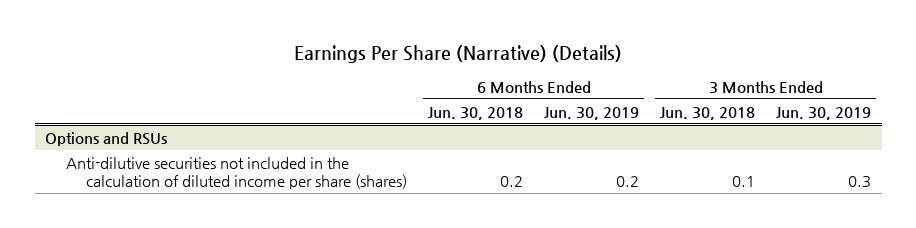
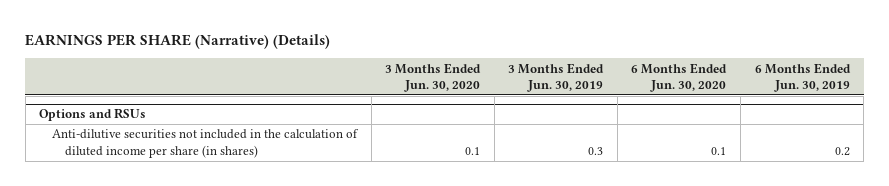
- Earnings Per Share (Narrative) (Details)
+ EARNINGS PER SHARE (Narrative) (Details)
- | 6 Months Ended Jun. 30, 2018 | 6 Months Ended Jun. 30, 2019 | 3 Months Ended Jun. 30, 2018 | 3 Months Ended Jun. 30, 2019
+ | 3 Months Ended Jun. 30, 2020 | 3 Months Ended Jun. 30, 2019 | 6 Months Ended Jun. 30, 2020 | 6 Months Ended Jun. 30, 2019
@ Options and RSUs
- Anti-dilutive securities not included in the calculation of diluted income per share (shares) | 0.2 | 0.2 | 0.1 | 0.3
+ Anti-dilutive securities not included in the calculation of diluted income per share (in shares) | 0.1 | 0.3 | 0.1 | 0.2

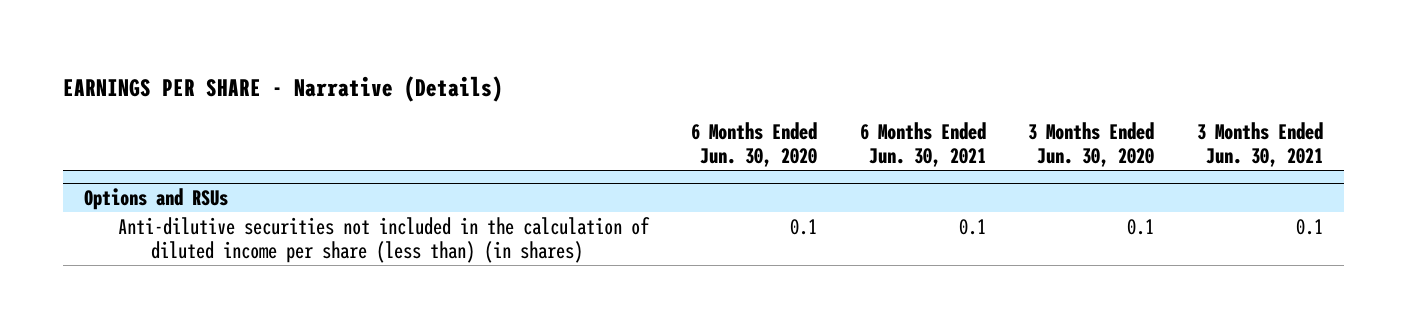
- EARNINGS PER SHARE (Narrative) (Details)
+ EARNINGS PER SHARE - Narrative (Details)
- | 3 Months Ended Jun. 30, 2020 | 3 Months Ended Jun. 30, 2019 | 6 Months Ended Jun. 30, 2020 | 6 Months Ended Jun. 30, 2019
+ | 6 Months Ended Jun. 30, 2020 | 6 Months Ended Jun. 30, 2021 | 3 Months Ended Jun. 30, 2020 | 3 Months Ended Jun. 30, 2021
@ Options and RSUs
- Anti-dilutive securities not included in the calculation of diluted income per share (in shares) | 0.1 | 0.3 | 0.1 | 0.2
+ Anti-dilutive securities not included in the calculation of diluted income per share (less than) (in shares) | 0.1 | 0.1 | 0.1 | 0.1

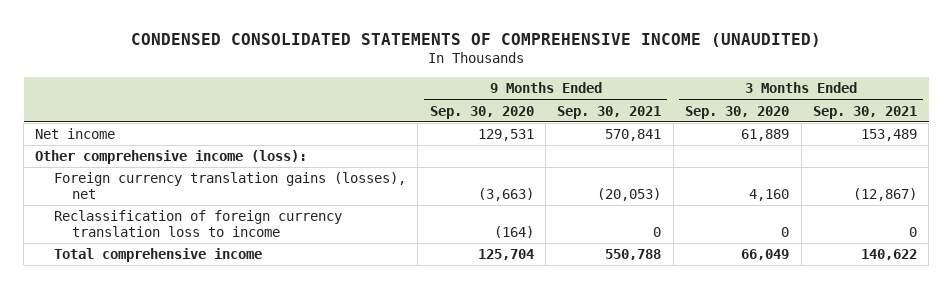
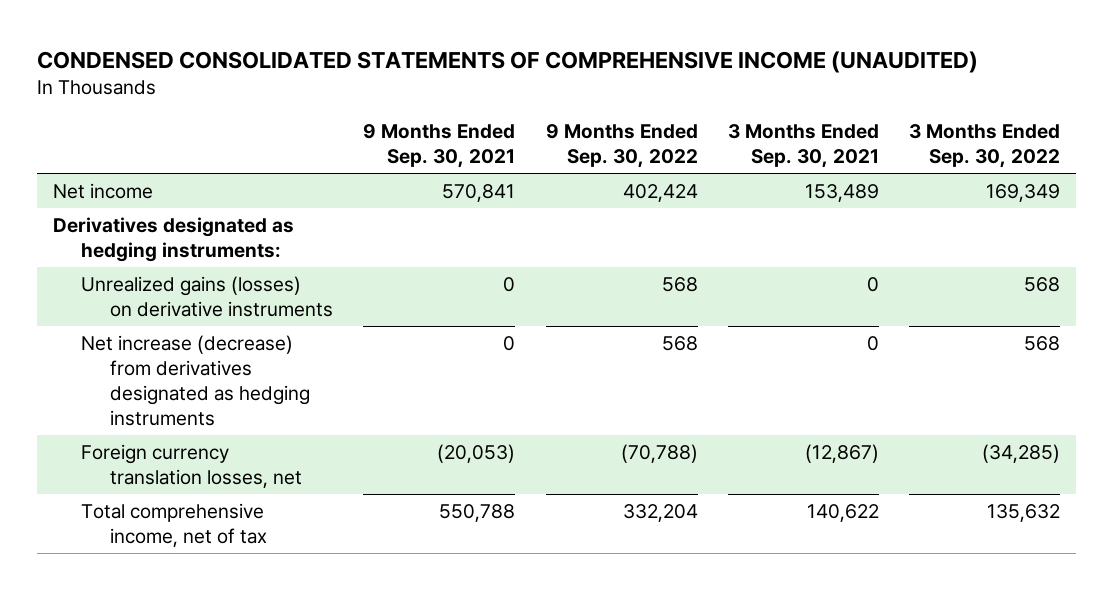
- | 9 Months Ended Sep. 30, 2020 | 9 Months Ended Sep. 30, 2021 | 3 Months Ended Sep. 30, 2020 | 3 Months Ended Sep. 30, 2021
+ | 9 Months Ended Sep. 30, 2021 | 9 Months Ended Sep. 30, 2022 | 3 Months Ended Sep. 30, 2021 | 3 Months Ended Sep. 30, 2022
- Other comprehensive income (loss):
- Foreign currency translation gains (losses), net | (3,663) | (20,053) | 4,160 | (12,867)
- Reclassification of foreign currency translation loss to income | (164) | 0 | 0 | 0
- Total comprehensive income | 125,704 | 550,788 | 66,049 | 140,622
+ Derivatives designated as hedging instruments:
+ Unrealized gains (losses) on derivative instruments | 0 | 568 | 0 | 568
+ Net increase (decrease) from derivatives designated as hedging instruments | 0 | 568 | 0 | 568
+ Foreign currency translation losses, net | (20,053) | (70,788) | (12,867) | (34,285)
+ Total comprehensive income, net of tax | 550,788 | 332,204 | 140,622 | 135,632

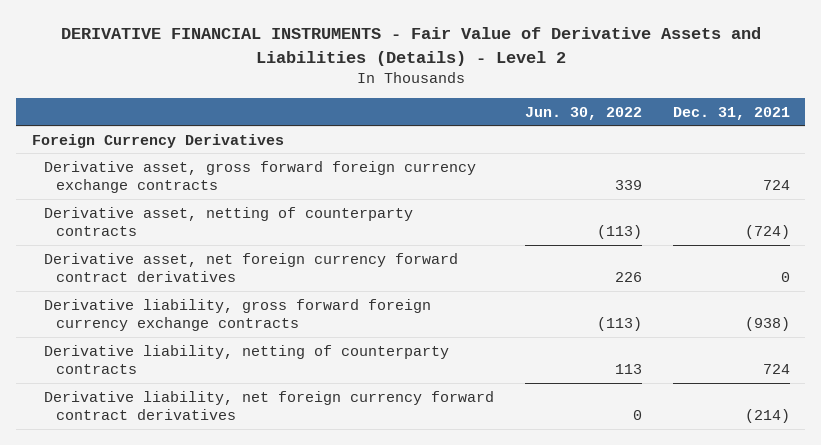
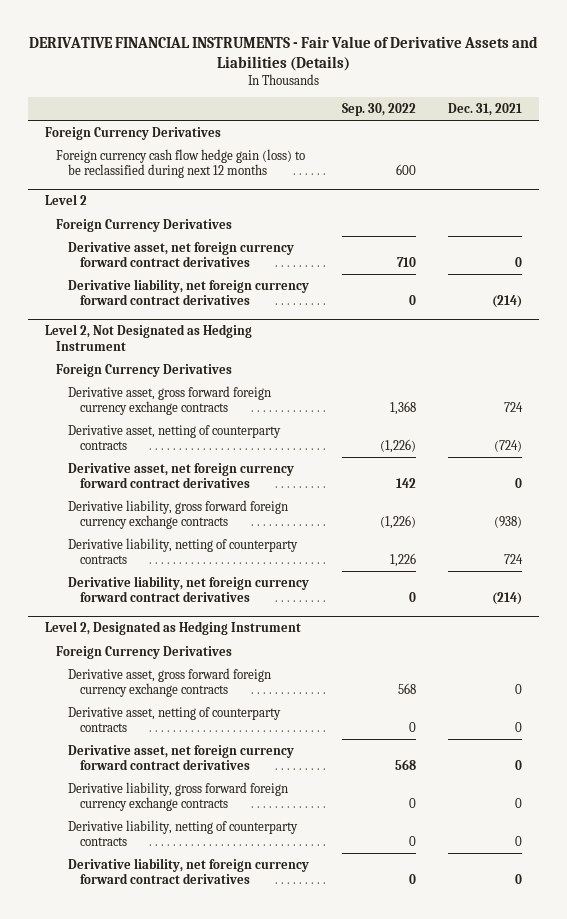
- DERIVATIVE FINANCIAL INSTRUMENTS - Fair Value of Derivative Assets and Liabilities (Details) - Level 2
+ DERIVATIVE FINANCIAL INSTRUMENTS - Fair Value of Derivative Assets and Liabilities (Details)
- | Jun. 30, 2022 | Dec. 31, 2021
+ | Sep. 30, 2022 | Dec. 31, 2021
+ Foreign currency cash flow hedge gain (loss) to be reclassified during next 12 months | 600 |
+ Level 2
+ Foreign Currency Derivatives
+ Derivative asset, net foreign currency forward contract derivatives | 710 | 0
+ Derivative liability, net foreign currency forward contract derivatives | 0 | (214)
+ Level 2, Not Designated as Hedging Instrument
+ Foreign Currency Derivatives
+ Level 2, Designated as Hedging Instrument
+ Foreign Currency Derivatives
+ Derivative asset, gross forward foreign currency exchange contracts | 568 | 0
+ Derivative asset, netting of counterparty contracts | 0 | 0
+ Derivative asset, net foreign currency forward contract derivatives | 568 | 0
+ Derivative liability, gross forward foreign currency exchange contracts | 0 | 0
+ Derivative liability, netting of counterparty contracts | 0 | 0
+ Derivative liability, net foreign currency forward contract derivatives | 0 | 0

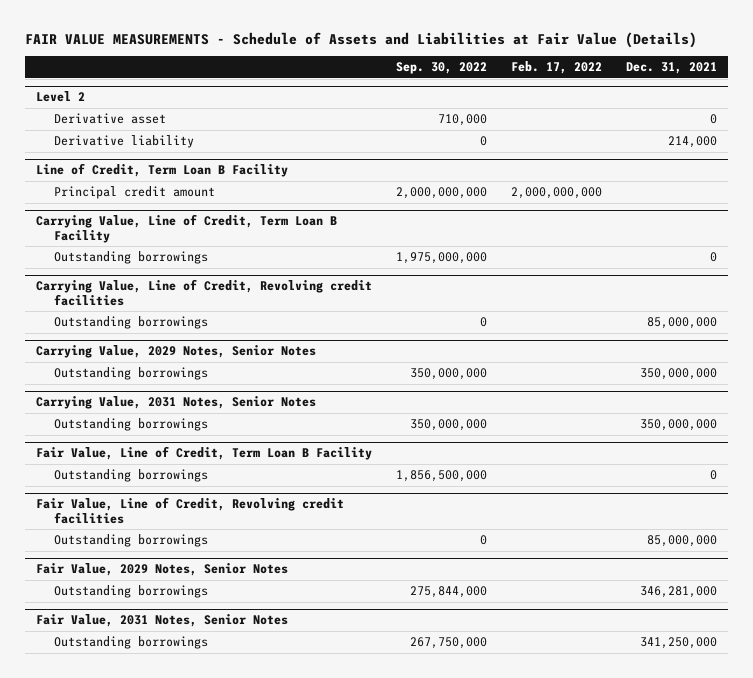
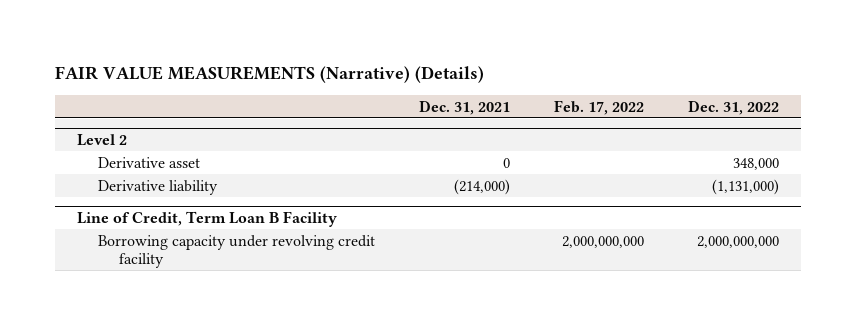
- FAIR VALUE MEASUREMENTS - Schedule of Assets and Liabilities at Fair Value (Details)
+ FAIR VALUE MEASUREMENTS (Narrative) (Details)
- | Sep. 30, 2022 | Feb. 17, 2022 | Dec. 31, 2021
+ | Dec. 31, 2021 | Feb. 17, 2022 | Dec. 31, 2022
@ Level 2
- Derivative liability | 0 | | 214,000
+ Derivative liability | (214,000) | | (1,131,000)
@ Line of Credit, Term Loan B Facility
- Principal credit amount | 2,000,000,000 | 2,000,000,000 |
- Carrying Value, Line of Credit, Term Loan B Facility
- Outstanding borrowings | 1,975,000,000 | | 0
- Carrying Value, Line of Credit, Revolving credit facilities
- Outstanding borrowings | 0 | | 85,000,000
- Carrying Value, 2029 Notes, Senior Notes
- Outstanding borrowings | 350,000,000 | | 350,000,000
- Carrying Value, 2031 Notes, Senior Notes
- Outstanding borrowings | 350,000,000 | | 350,000,000
- Fair Value, Line of Credit, Term Loan B Facility
- Outstanding borrowings | 1,856,500,000 | | 0
- Fair Value, Line of Credit, Revolving credit facilities
- Outstanding borrowings | 0 | | 85,000,000
- Fair Value, 2029 Notes, Senior Notes
- Outstanding borrowings | 275,844,000 | | 346,281,000
- Fair Value, 2031 Notes, Senior Notes
- Outstanding borrowings | 267,750,000 | | 341,250,000
@ Line of Credit, Term Loan B Facility
+ Borrowing capacity under revolving credit facility | | 2,000,000,000 | 2,000,000,000

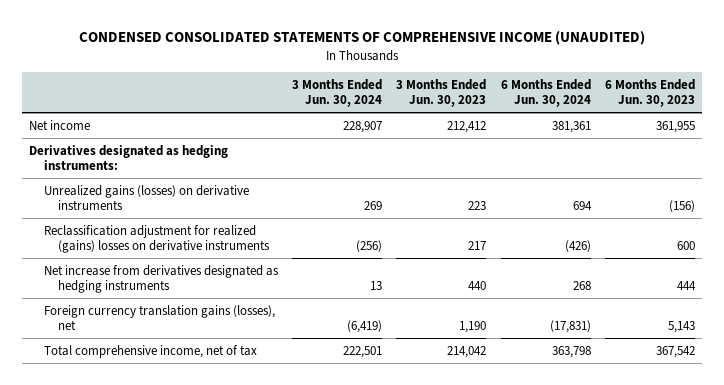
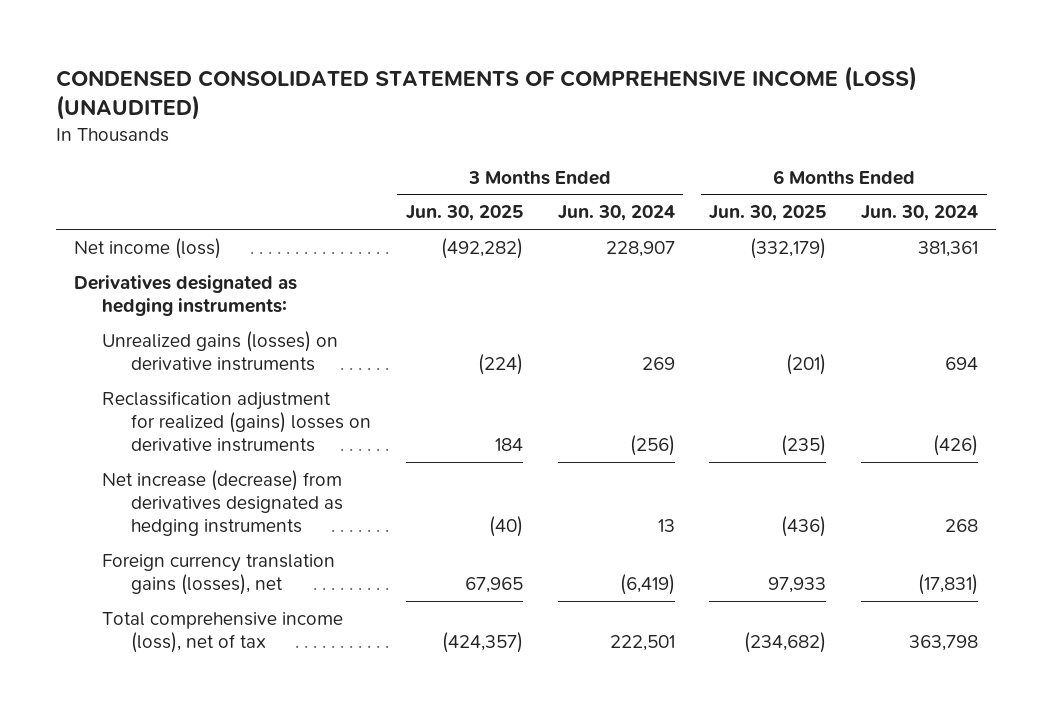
- CONDENSED CONSOLIDATED STATEMENTS OF COMPREHENSIVE INCOME (UNAUDITED)
+ CONDENSED CONSOLIDATED STATEMENTS OF COMPREHENSIVE INCOME (LOSS) (UNAUDITED)
- | 3 Months Ended Jun. 30, 2024 | 3 Months Ended Jun. 30, 2023 | 6 Months Ended Jun. 30, 2024 | 6 Months Ended Jun. 30, 2023
+ | 3 Months Ended Jun. 30, 2025 | 3 Months Ended Jun. 30, 2024 | 6 Months Ended Jun. 30, 2025 | 6 Months Ended Jun. 30, 2024
- Net income | 228,907 | 212,412 | 381,361 | 361,955
+ Net income (loss) | (492,282) | 228,907 | (332,179) | 381,361
- Net increase from derivatives designated as hedging instruments | 13 | 440 | 268 | 444
+ Net increase (decrease) from derivatives designated as hedging instruments | (40) | 13 | (436) | 268
- Total comprehensive income, net of tax | 222,501 | 214,042 | 363,798 | 367,542
+ Total comprehensive income (loss), net of tax | (424,357) | 222,501 | (234,682) | 363,798

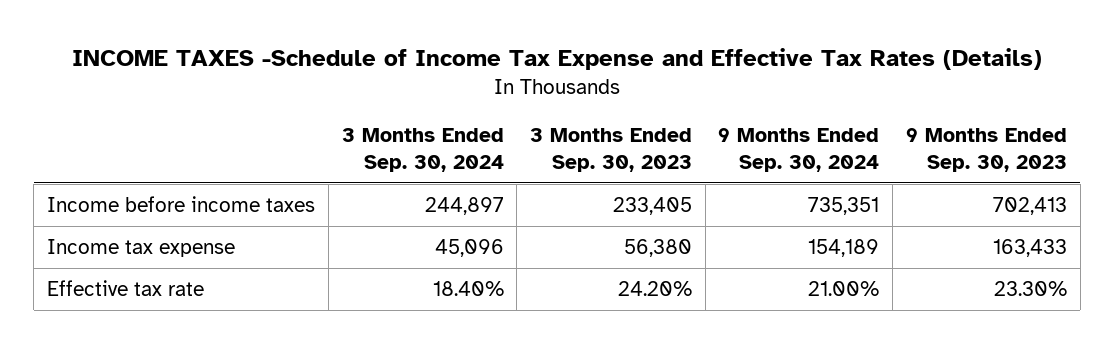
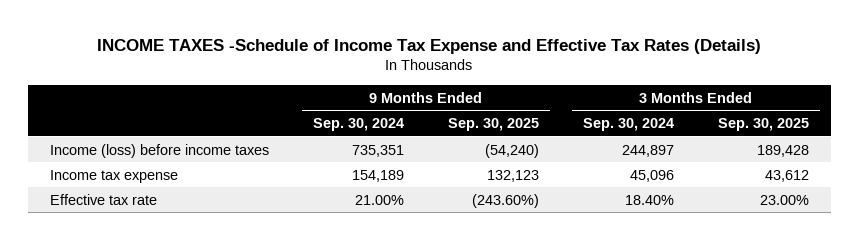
- | 3 Months Ended Sep. 30, 2024 | 3 Months Ended Sep. 30, 2023 | 9 Months Ended Sep. 30, 2024 | 9 Months Ended Sep. 30, 2023
+ | 9 Months Ended Sep. 30, 2024 | 9 Months Ended Sep. 30, 2025 | 3 Months Ended Sep. 30, 2024 | 3 Months Ended Sep. 30, 2025
- Income before income taxes | 244,897 | 233,405 | 735,351 | 702,413
+ Income (loss) before income taxes | 735,351 | (54,240) | 244,897 | 189,428

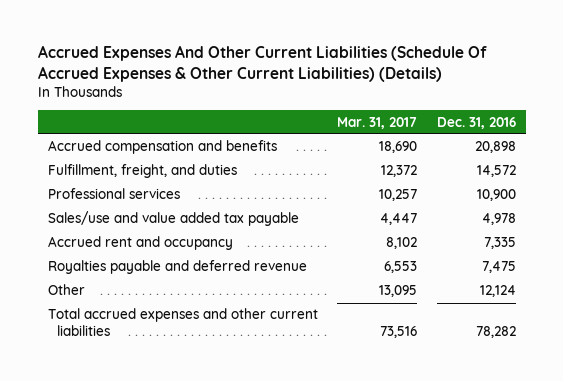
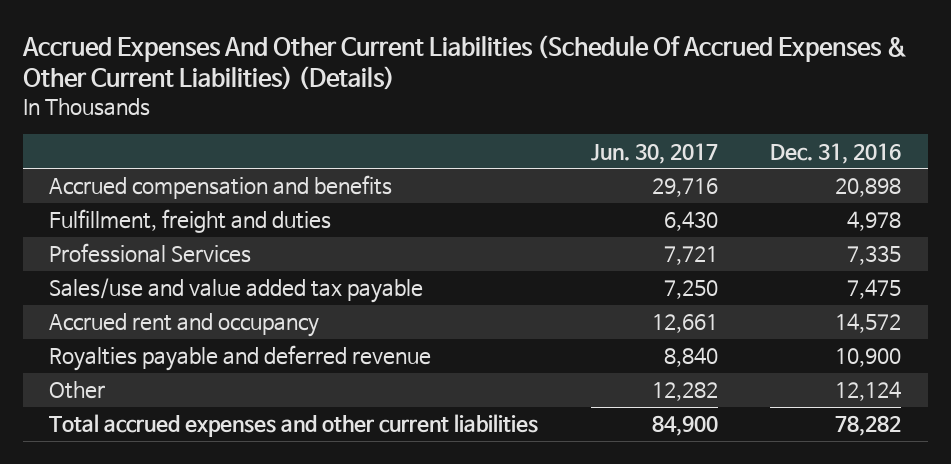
- | Mar. 31, 2017 | Dec. 31, 2016
+ | Jun. 30, 2017 | Dec. 31, 2016
- Fulfillment, freight, and duties | 12,372 | 14,572
- Professional services | 10,257 | 10,900
- Sales/use and value added tax payable | 4,447 | 4,978
- Accrued rent and occupancy | 8,102 | 7,335
- Royalties payable and deferred revenue | 6,553 | 7,475
+ Fulfillment, freight and duties | 6,430 | 4,978
+ Professional Services | 7,721 | 7,335
+ Sales/use and value added tax payable | 7,250 | 7,475
+ Accrued rent and occupancy | 12,661 | 14,572
+ Royalties payable and deferred revenue | 8,840 | 10,900

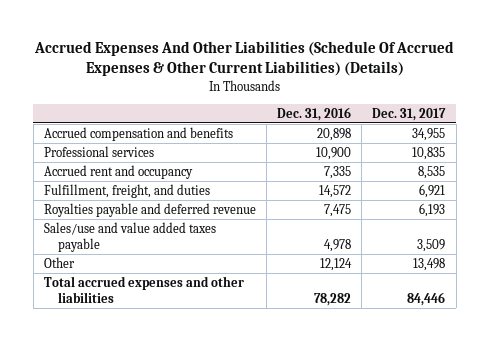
- Accrued Expenses And Other Current Liabilities (Schedule Of Accrued Expenses & Other Current Liabilities) (Details)
+ Accrued Expenses And Other Liabilities (Schedule Of Accrued Expenses & Other Current Liabilities) (Details)
- | Jun. 30, 2017 | Dec. 31, 2016
+ | Dec. 31, 2016 | Dec. 31, 2017
- Fulfillment, freight and duties | 6,430 | 4,978
- Professional Services | 7,721 | 7,335
- Sales/use and value added tax payable | 7,250 | 7,475
- Accrued rent and occupancy | 12,661 | 14,572
- Royalties payable and deferred revenue | 8,840 | 10,900
+ Professional services | 10,900 | 10,835
+ Accrued rent and occupancy | 7,335 | 8,535
+ Fulfillment, freight, and duties | 14,572 | 6,921
+ Royalties payable and deferred revenue | 7,475 | 6,193
+ Sales/use and value added taxes payable | 4,978 | 3,509
- Total accrued expenses and other current liabilities | 84,900 | 78,282
+ Total accrued expenses and other liabilities | 78,282 | 84,446

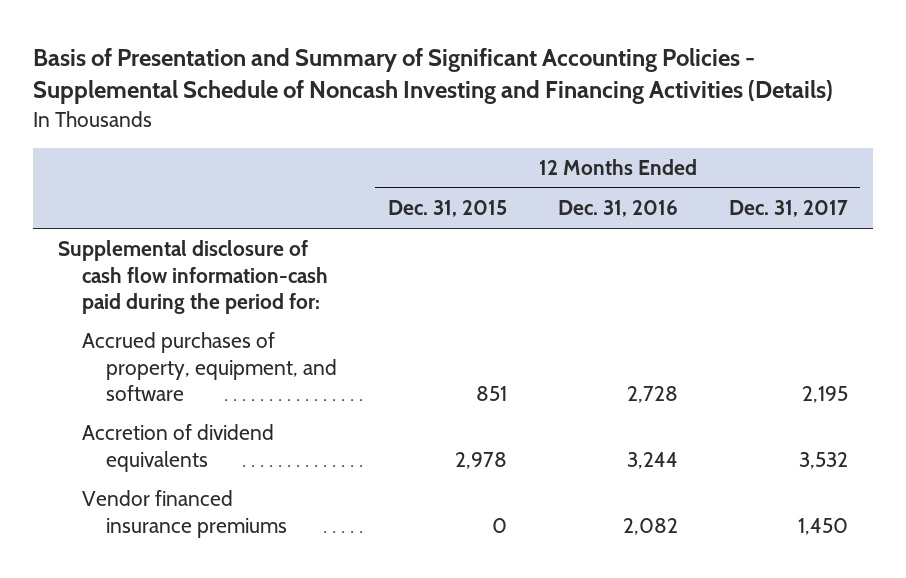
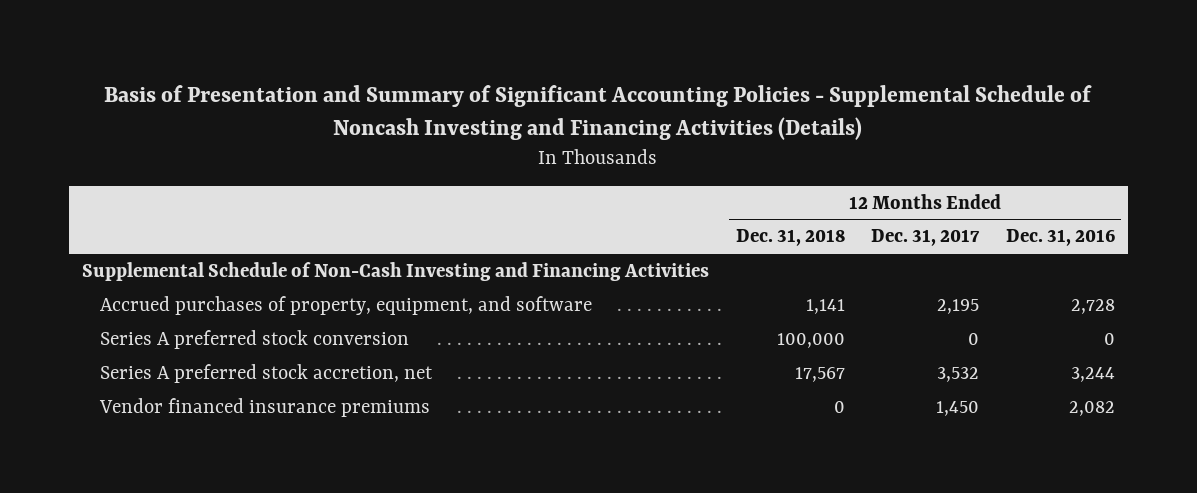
- | 12 Months Ended Dec. 31, 2015 | 12 Months Ended Dec. 31, 2016 | 12 Months Ended Dec. 31, 2017
+ | 12 Months Ended Dec. 31, 2018 | 12 Months Ended Dec. 31, 2017 | 12 Months Ended Dec. 31, 2016
- Supplemental disclosure of cash flow information-cash paid during the period for:
+ Supplemental Schedule of Non-Cash Investing and Financing Activities
- Accretion of dividend equivalents | 2,978 | 3,244 | 3,532
+ Series A preferred stock conversion | 100,000 | 0 | 0
+ Series A preferred stock accretion, net | 17,567 | 3,532 | 3,244

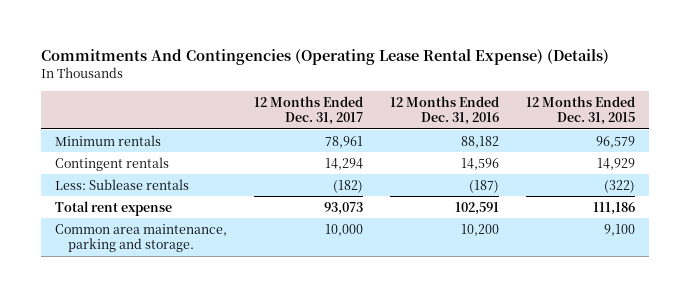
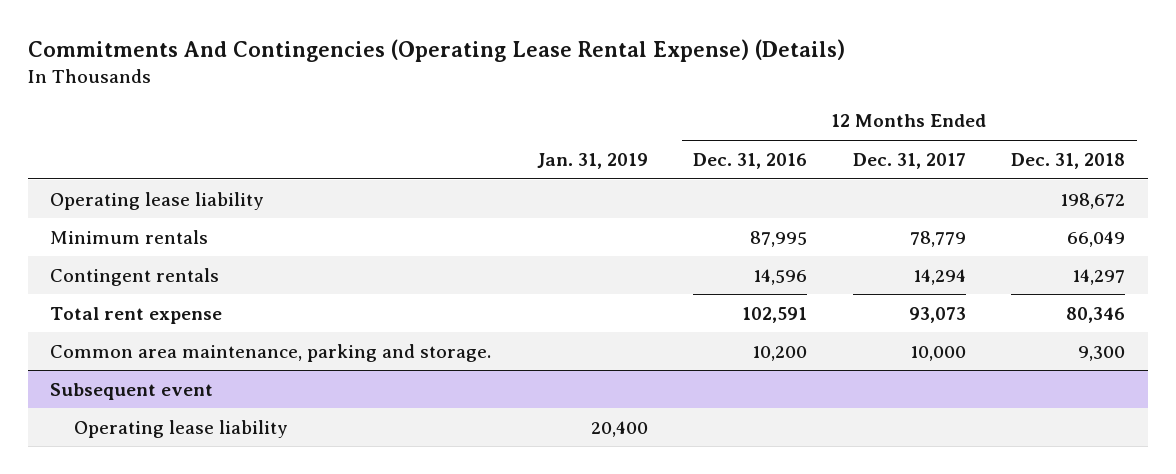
- | 12 Months Ended Dec. 31, 2017 | 12 Months Ended Dec. 31, 2016 | 12 Months Ended Dec. 31, 2015
+ | Jan. 31, 2019 | 12 Months Ended Dec. 31, 2016 | 12 Months Ended Dec. 31, 2017 | 12 Months Ended Dec. 31, 2018
- Minimum rentals | 78,961 | 88,182 | 96,579
+ Operating lease liability | | | | 198,672
+ Minimum rentals | | 87,995 | 78,779 | 66,049
- Less: Sublease rentals | (182) | (187) | (322)
+ Subsequent event
+ Operating lease liability | 20,400 | | |

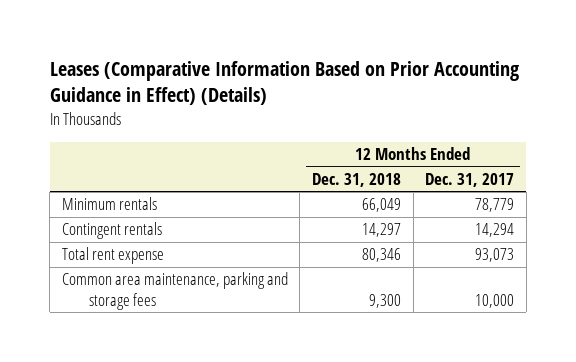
- Commitments And Contingencies (Operating Lease Rental Expense) (Details)
+ Leases (Comparative Information Based on Prior Accounting Guidance in Effect) (Details)
- | Jan. 31, 2019 | 12 Months Ended Dec. 31, 2016 | 12 Months Ended Dec. 31, 2017 | 12 Months Ended Dec. 31, 2018
+ | 12 Months Ended Dec. 31, 2018 | 12 Months Ended Dec. 31, 2017
- Operating lease liability | | | | 198,672
- Common area maintenance, parking and storage. | | 10,200 | 10,000 | 9,300
- Subsequent event
- Operating lease liability | 20,400 | | |
+ Common area maintenance, parking and storage fees | 9,300 | 10,000

